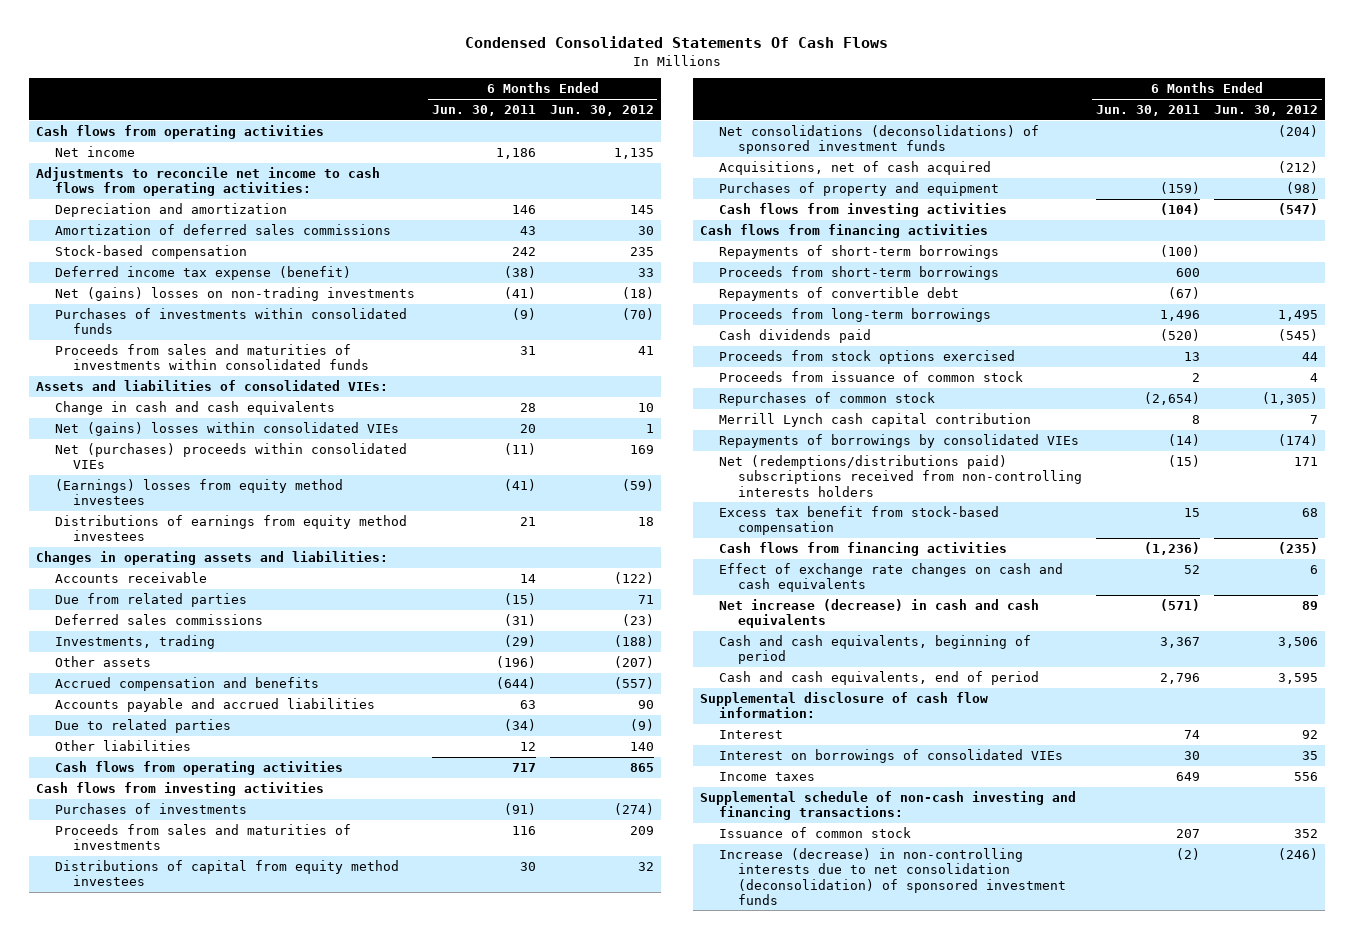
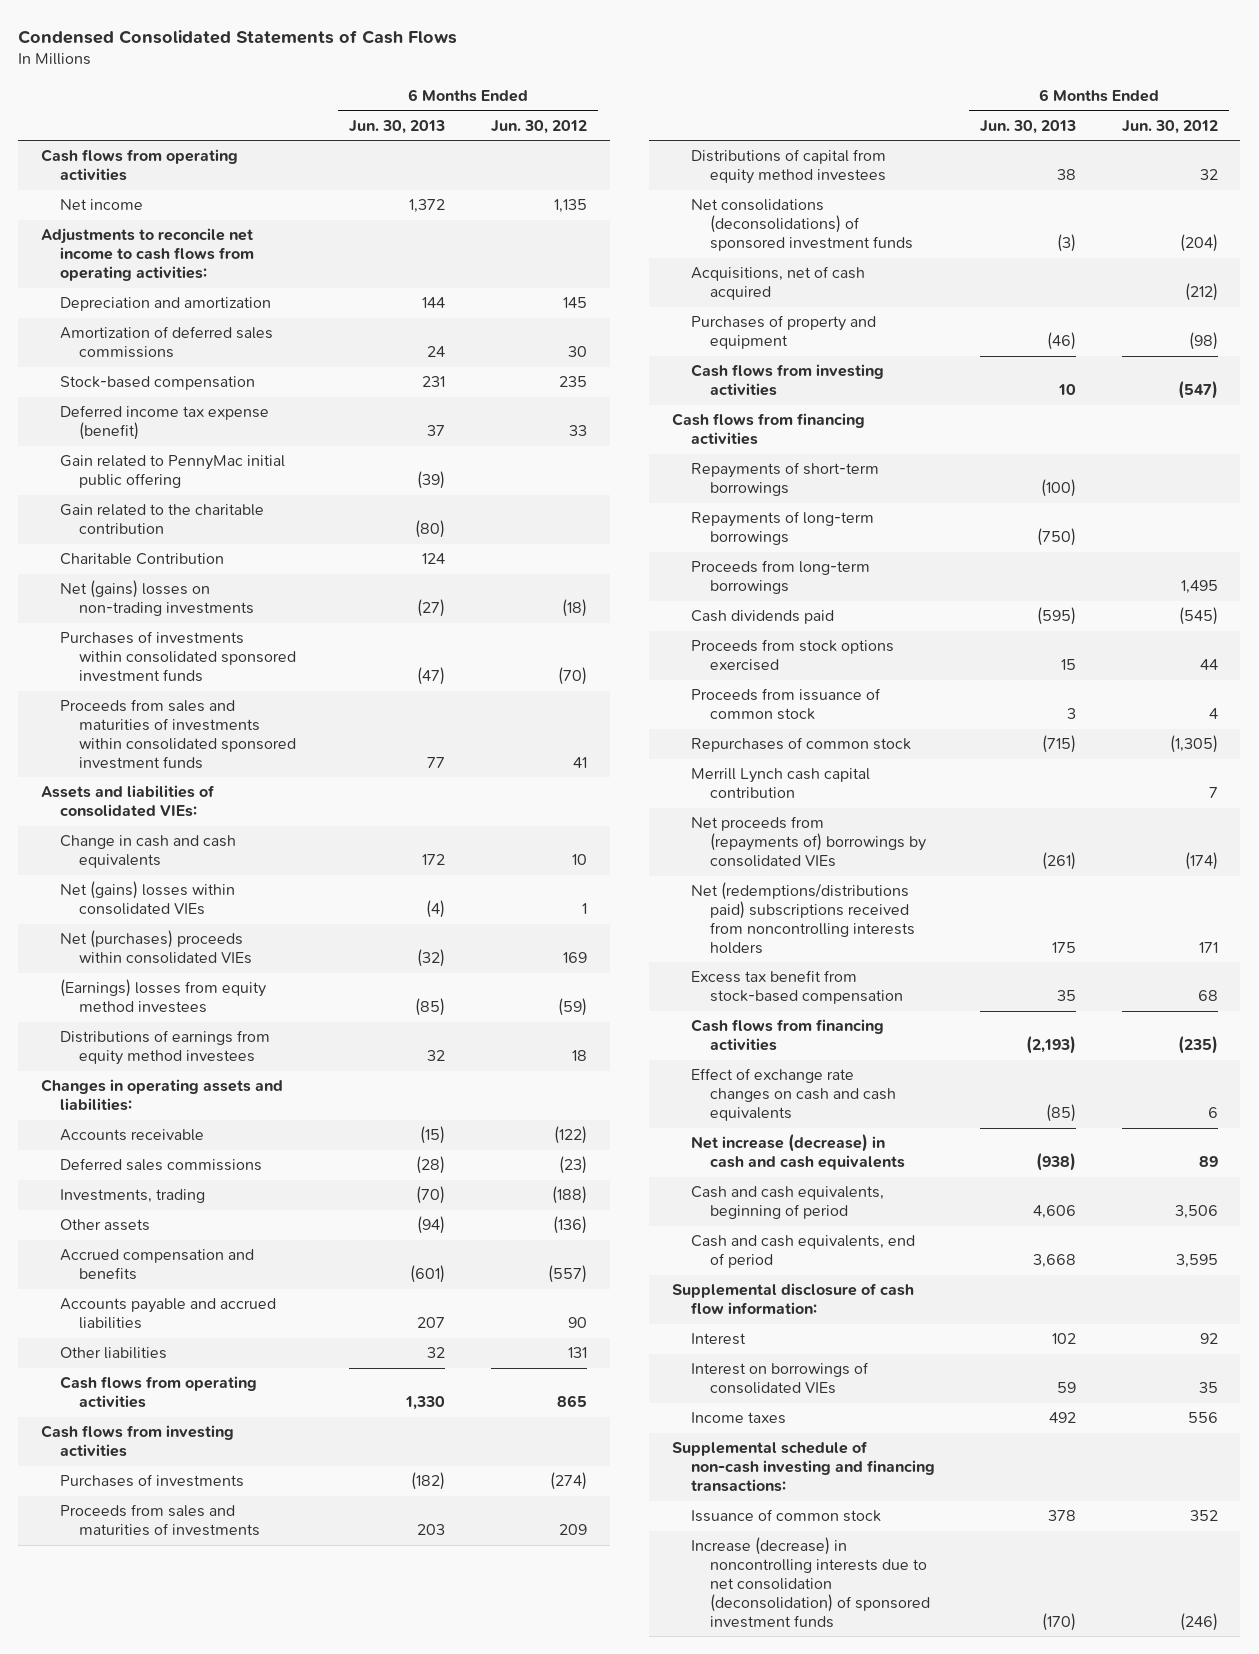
- Condensed Consolidated Statements Of Cash Flows
+ Condensed Consolidated Statements of Cash Flows
- | 6 Months Ended Jun. 30, 2011 | 6 Months Ended Jun. 30, 2012
+ | 6 Months Ended Jun. 30, 2013 | 6 Months Ended Jun. 30, 2012
+ Gain related to PennyMac initial public offering | (39) |
+ Gain related to the charitable contribution | (80) |
+ Charitable Contribution | 124 |
- Purchases of investments within consolidated funds | (9) | (70)
- Proceeds from sales and maturities of investments within consolidated funds | 31 | 41
+ Purchases of investments within consolidated sponsored investment funds | (47) | (70)
+ Proceeds from sales and maturities of investments within consolidated sponsored investment funds | 77 | 41
- Due from related parties | (15) | 71
- Other assets | (196) | (207)
+ Other assets | (94) | (136)
- Due to related parties | (34) | (9)
- Other liabilities | 12 | 140
+ Other liabilities | 32 | 131
- Proceeds from short-term borrowings | 600 |
- Repayments of convertible debt | (67) |
+ Repayments of long-term borrowings | (750) |
- Repayments of borrowings by consolidated VIEs | (14) | (174)
- Net (redemptions/distributions paid) subscriptions received from non-controlling interests holders | (15) | 171
+ Net proceeds from (repayments of) borrowings by consolidated VIEs | (261) | (174)
+ Net (redemptions/distributions paid) subscriptions received from noncontrolling interests holders | 175 | 171
- Increase (decrease) in non-controlling interests due to net consolidation (deconsolidation) of sponsored investment funds | (2) | (246)
+ Increase (decrease) in noncontrolling interests due to net consolidation (deconsolidation) of sponsored investment funds | (170) | (246)

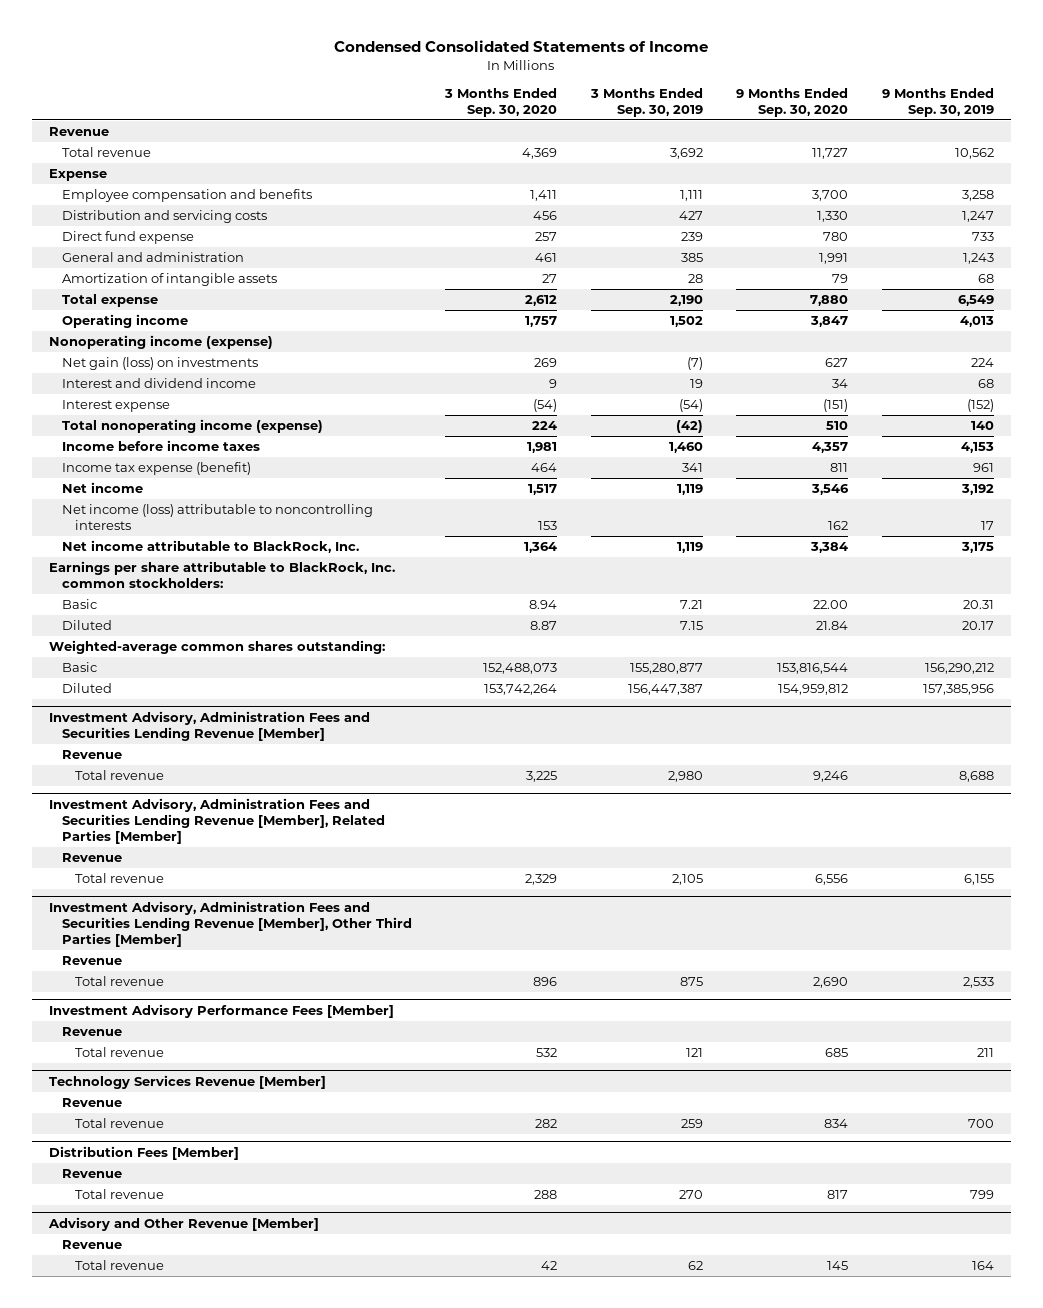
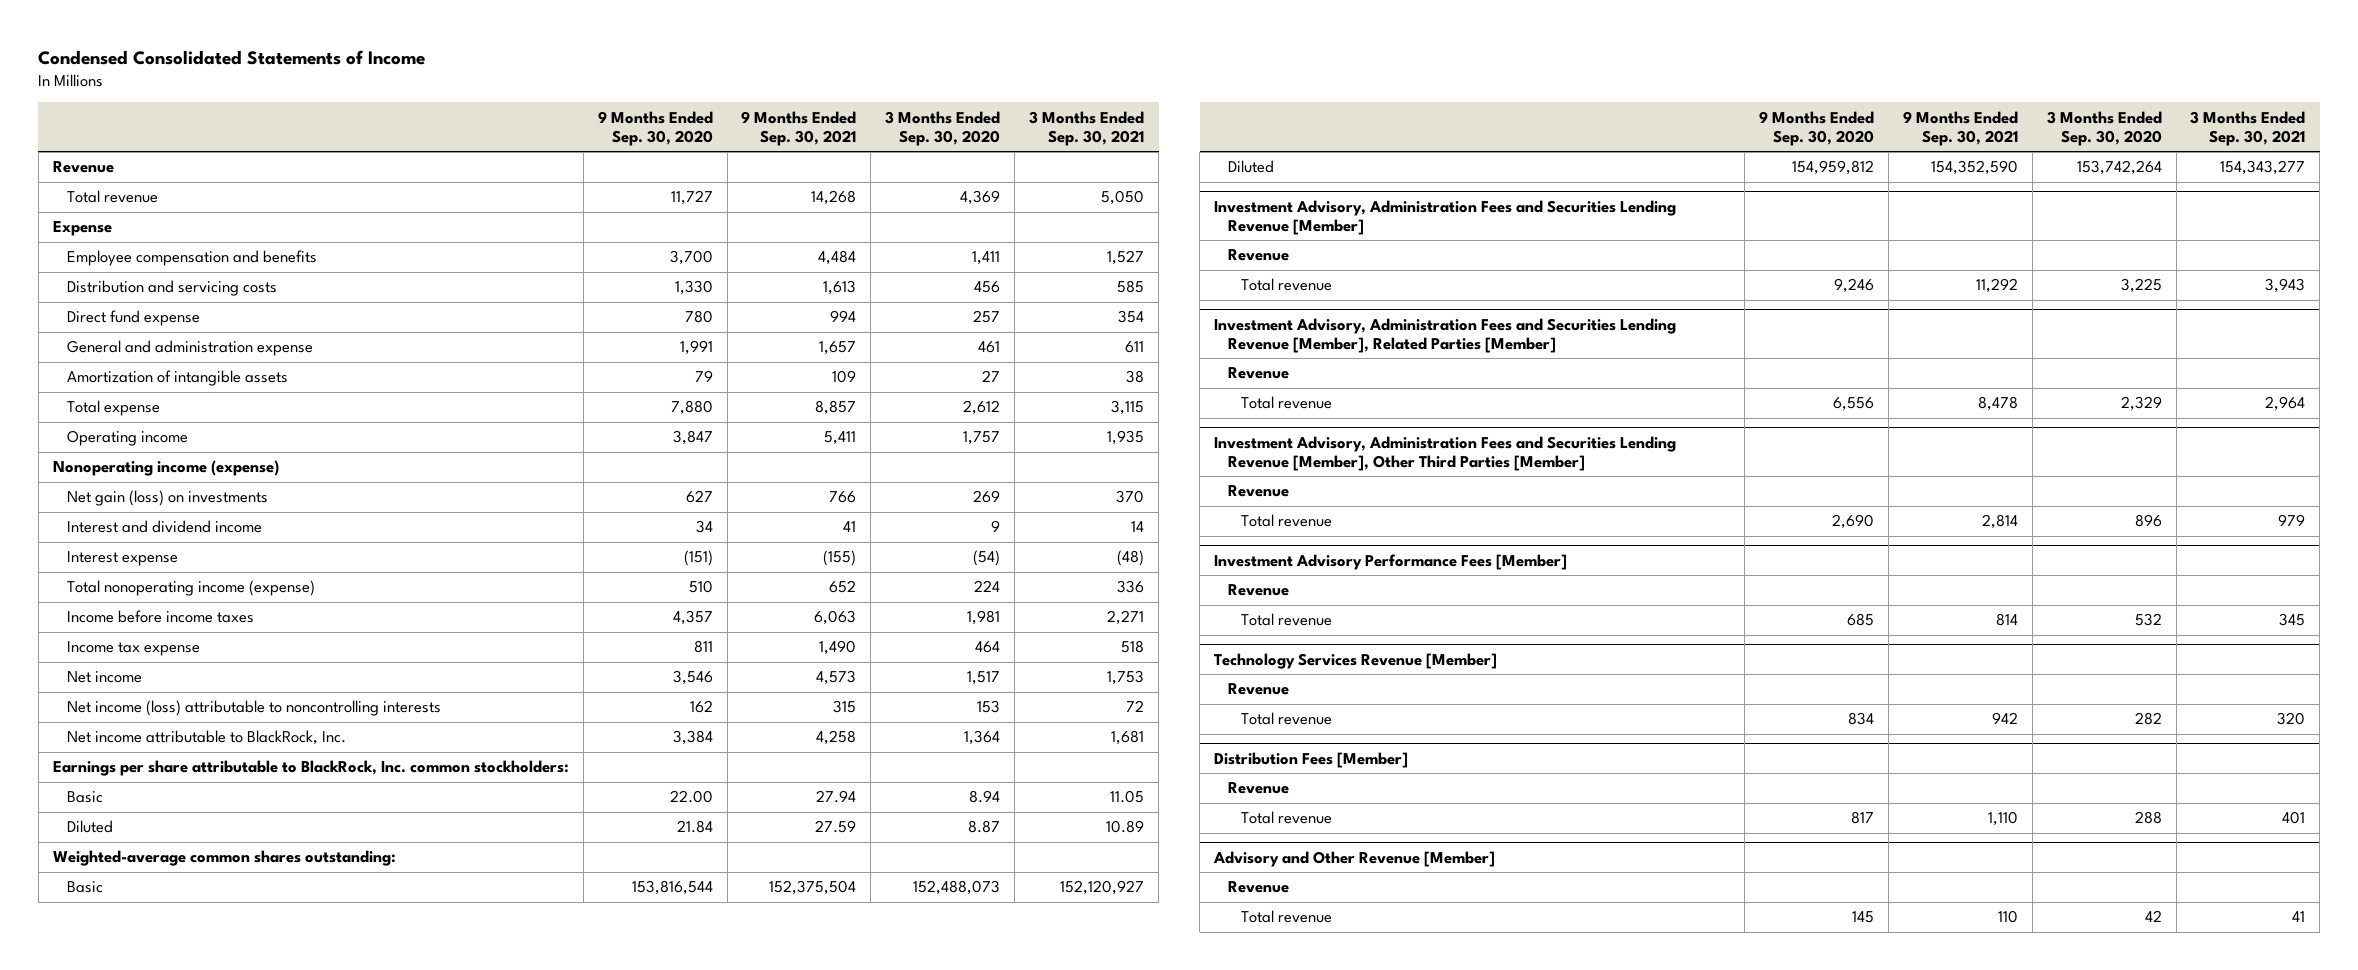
- | 3 Months Ended Sep. 30, 2020 | 3 Months Ended Sep. 30, 2019 | 9 Months Ended Sep. 30, 2020 | 9 Months Ended Sep. 30, 2019
+ | 9 Months Ended Sep. 30, 2020 | 9 Months Ended Sep. 30, 2021 | 3 Months Ended Sep. 30, 2020 | 3 Months Ended Sep. 30, 2021
- General and administration | 461 | 385 | 1,991 | 1,243
+ General and administration expense | 1,991 | 1,657 | 461 | 611
- Income tax expense (benefit) | 464 | 341 | 811 | 961
+ Income tax expense | 811 | 1,490 | 464 | 518

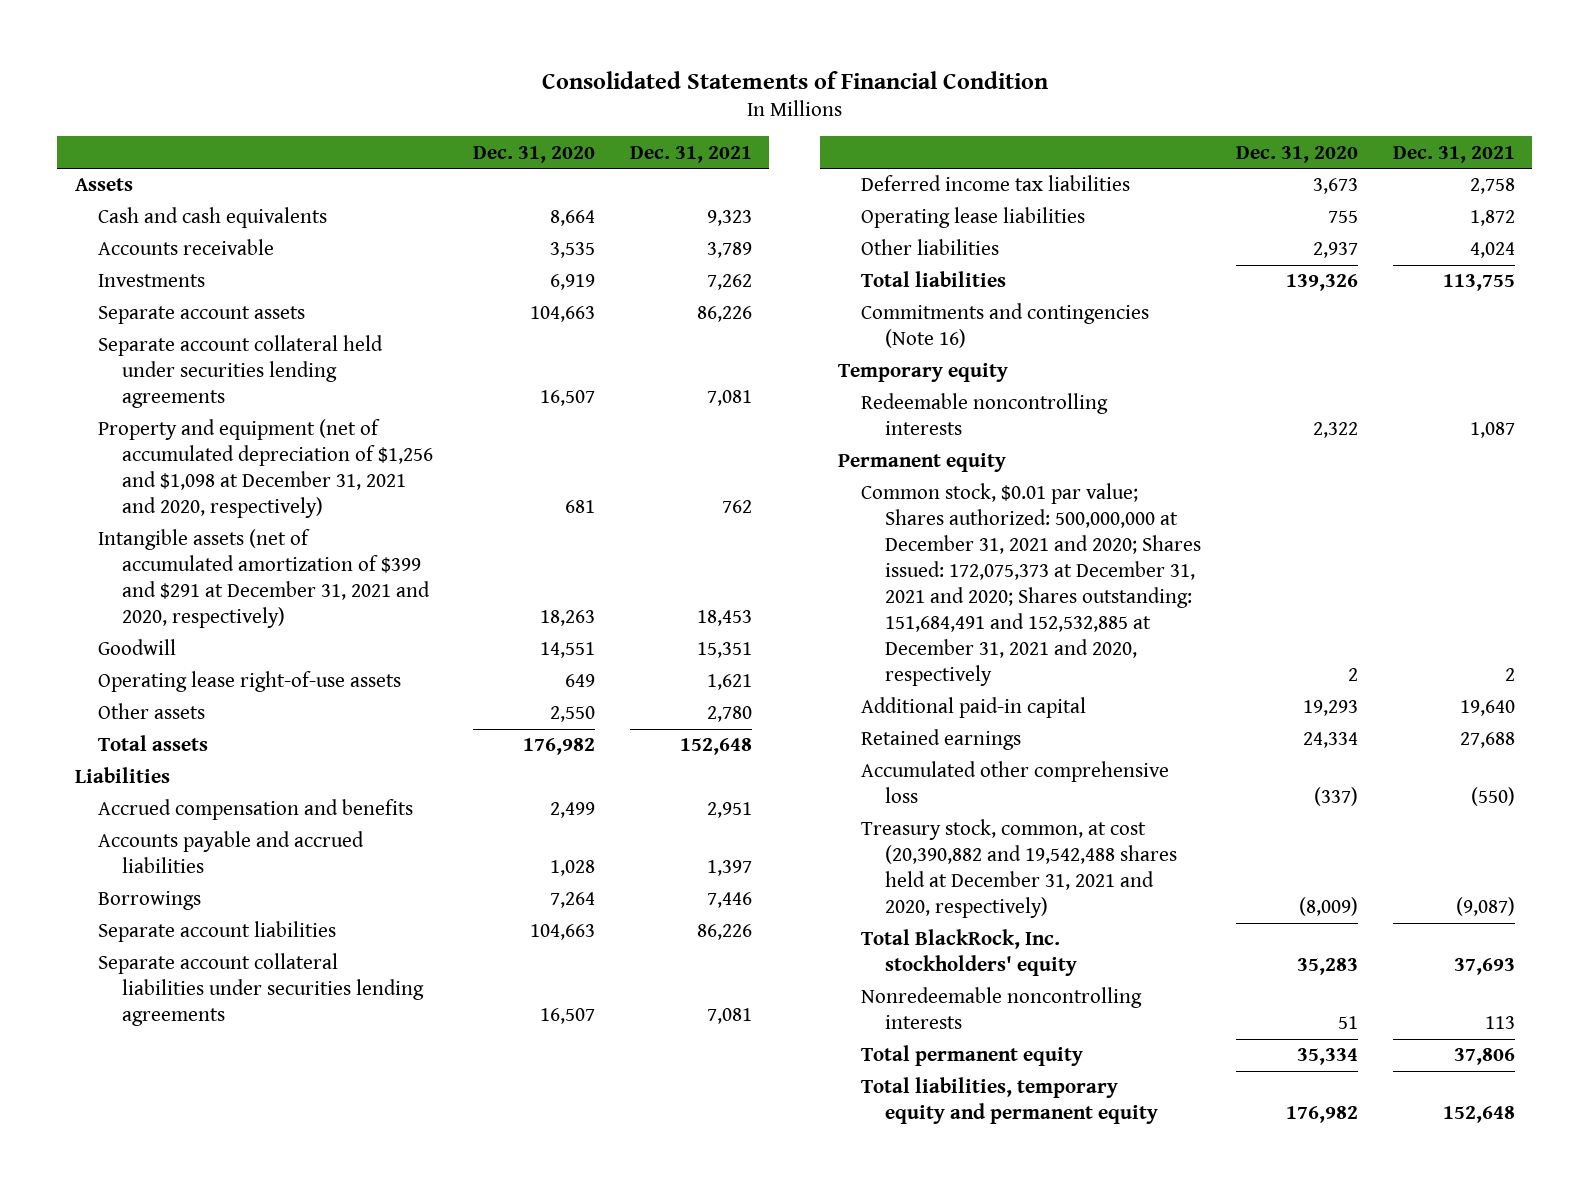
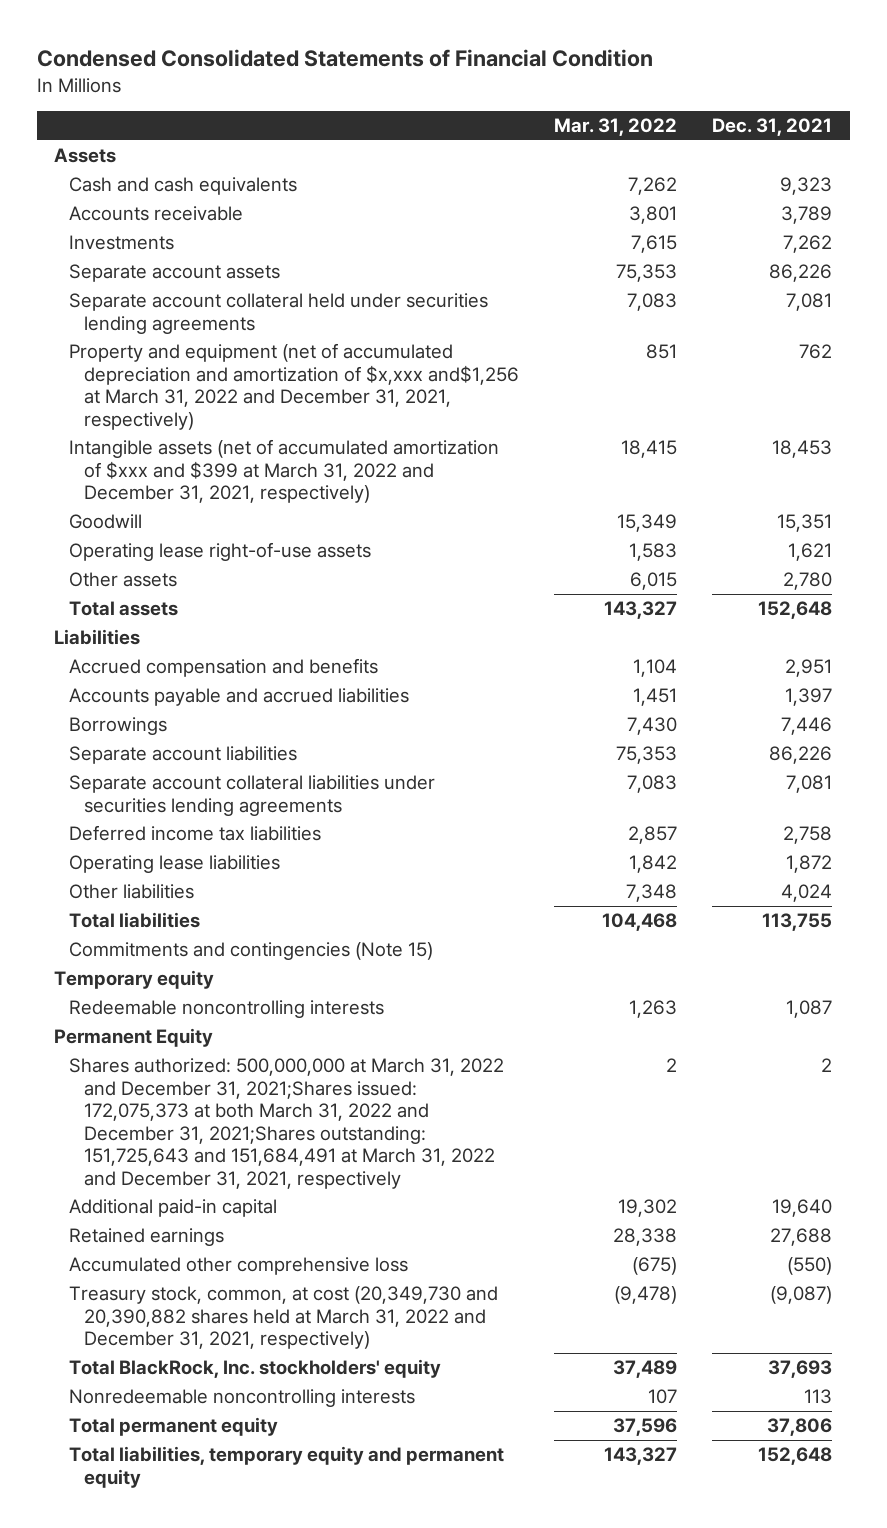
- Consolidated Statements of Financial Condition
+ Condensed Consolidated Statements of Financial Condition
- | Dec. 31, 2020 | Dec. 31, 2021
+ | Mar. 31, 2022 | Dec. 31, 2021
- Property and equipment (net of accumulated depreciation of $1,256 and $1,098 at December 31, 2021 and 2020, respectively) | 681 | 762
- Intangible assets (net of accumulated amortization of $399 and $291 at December 31, 2021 and 2020, respectively) | 18,263 | 18,453
+ Property and equipment (net of accumulated depreciation and amortization of $x,xxx and$1,256 at March 31, 2022 and December 31, 2021, respectively) | 851 | 762
+ Intangible assets (net of accumulated amortization of $xxx and $399 at March 31, 2022 and December 31, 2021, respectively) | 18,415 | 18,453
- Commitments and contingencies (Note 16)
+ Commitments and contingencies (Note 15)
- Permanent equity
- Common stock, $0.01 par value; Shares authorized: 500,000,000 at December 31, 2021 and 2020; Shares issued: 172,075,373 at December 31, 2021 and 2020; Shares outstanding: 151,684,491 and 152,532,885 at December 31, 2021 and 2020, respectively | 2 | 2
+ Permanent Equity
+ Shares authorized: 500,000,000 at March 31, 2022 and December 31, 2021;Shares issued: 172,075,373 at both March 31, 2022 and December 31, 2021;Shares outstanding: 151,725,643 and 151,684,491 at March 31, 2022 and December 31, 2021, respectively | 2 | 2
- Treasury stock, common, at cost (20,390,882 and 19,542,488 shares held at December 31, 2021 and 2020, respectively) | (8,009) | (9,087)
+ Treasury stock, common, at cost (20,349,730 and 20,390,882 shares held at March 31, 2022 and December 31, 2021, respectively) | (9,478) | (9,087)

